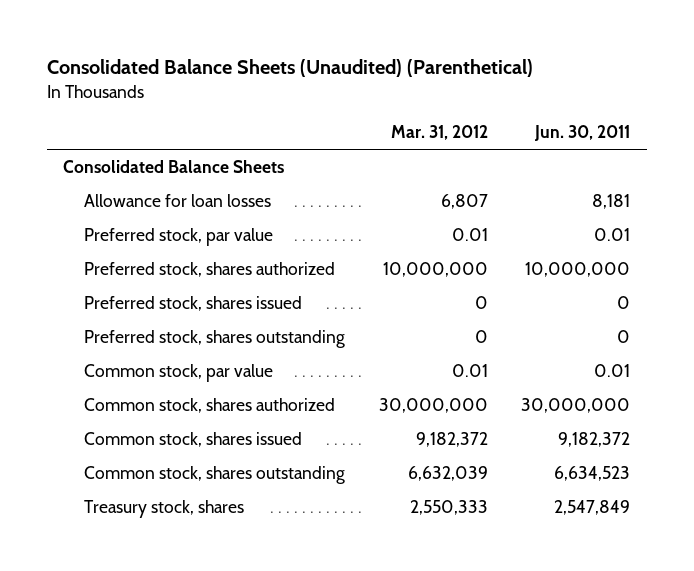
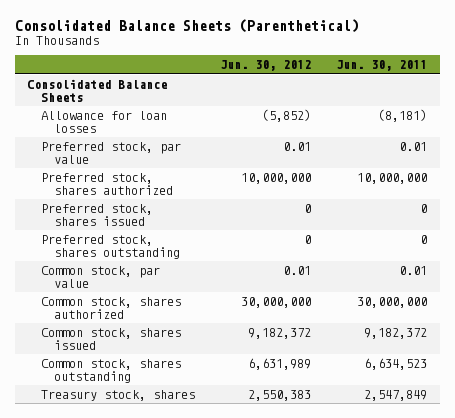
- Consolidated Balance Sheets (Unaudited) (Parenthetical)
+ Consolidated Balance Sheets (Parenthetical)
- | Mar. 31, 2012 | Jun. 30, 2011
+ | Jun. 30, 2012 | Jun. 30, 2011
- Allowance for loan losses | 6,807 | 8,181
+ Allowance for loan losses | (5,852) | (8,181)

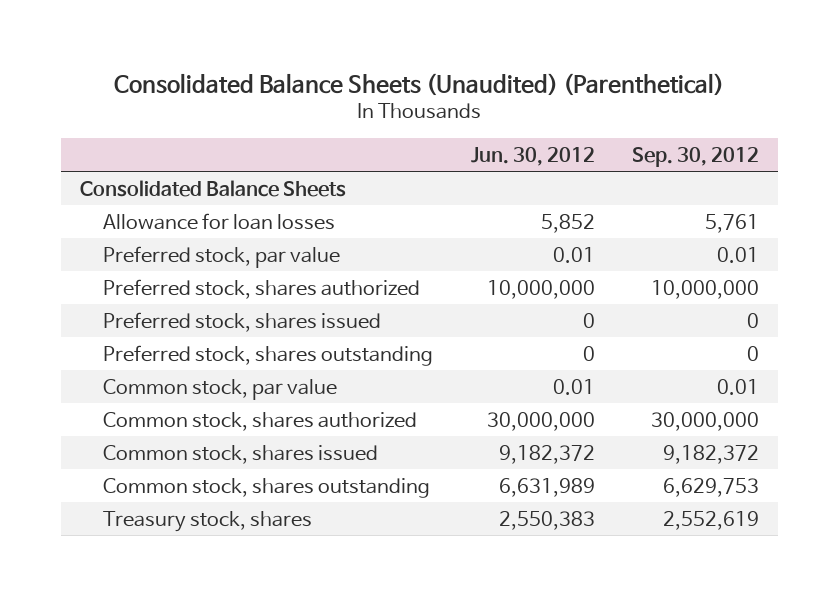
- Consolidated Balance Sheets (Parenthetical)
+ Consolidated Balance Sheets (Unaudited) (Parenthetical)
- | Jun. 30, 2012 | Jun. 30, 2011
+ | Jun. 30, 2012 | Sep. 30, 2012
- Allowance for loan losses | (5,852) | (8,181)
+ Allowance for loan losses | 5,852 | 5,761

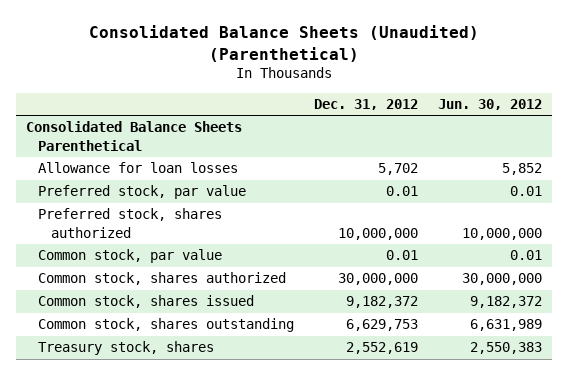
- | Jun. 30, 2012 | Sep. 30, 2012
+ | Dec. 31, 2012 | Jun. 30, 2012
- Consolidated Balance Sheets
+ Consolidated Balance Sheets Parenthetical
- Preferred stock, shares issued | 0 | 0
- Preferred stock, shares outstanding | 0 | 0

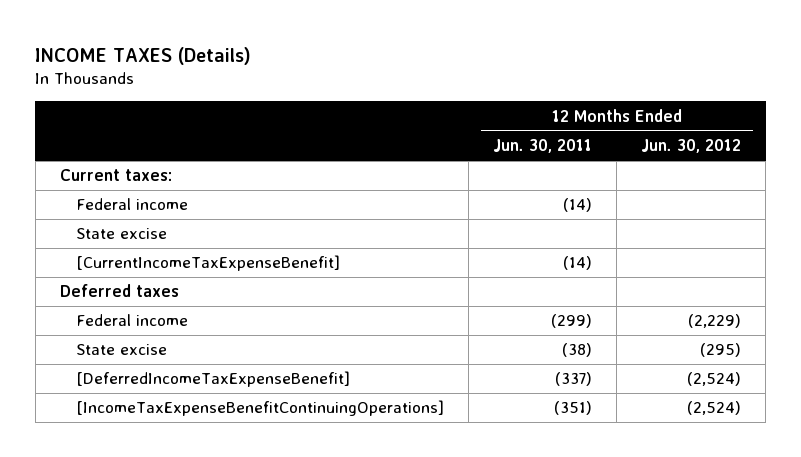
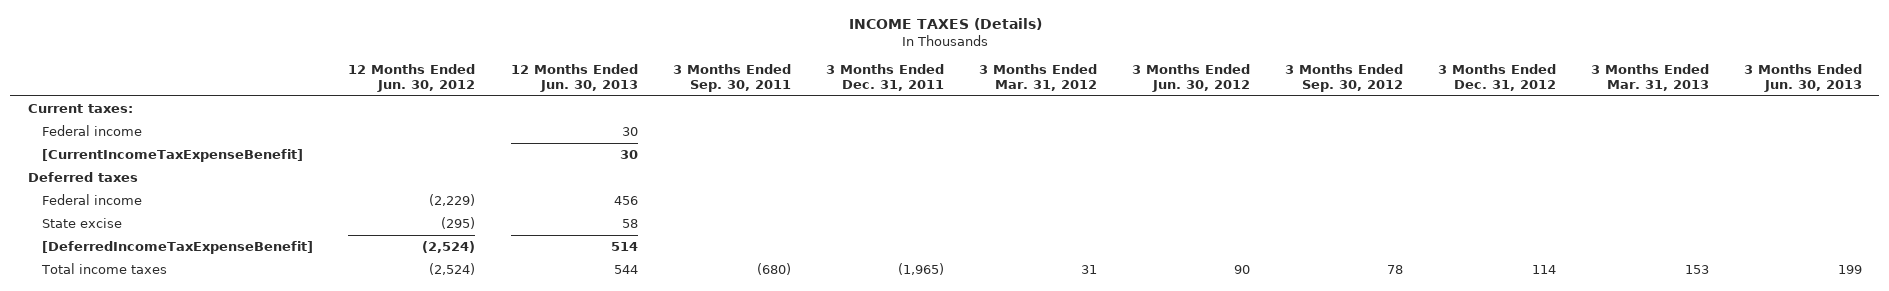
- | 12 Months Ended Jun. 30, 2011 | 12 Months Ended Jun. 30, 2012
+ | 12 Months Ended Jun. 30, 2012 | 12 Months Ended Jun. 30, 2013 | 3 Months Ended Sep. 30, 2011 | 3 Months Ended Dec. 31, 2011 | 3 Months Ended Mar. 31, 2012 | 3 Months Ended Jun. 30, 2012 | 3 Months Ended Sep. 30, 2012 | 3 Months Ended Dec. 31, 2012 | 3 Months Ended Mar. 31, 2013 | 3 Months Ended Jun. 30, 2013
- State excise
- [IncomeTaxExpenseBenefitContinuingOperations] | (351) | (2,524)
+ Total income taxes | (2,524) | 544 | (680) | (1,965) | 31 | 90 | 78 | 114 | 153 | 199

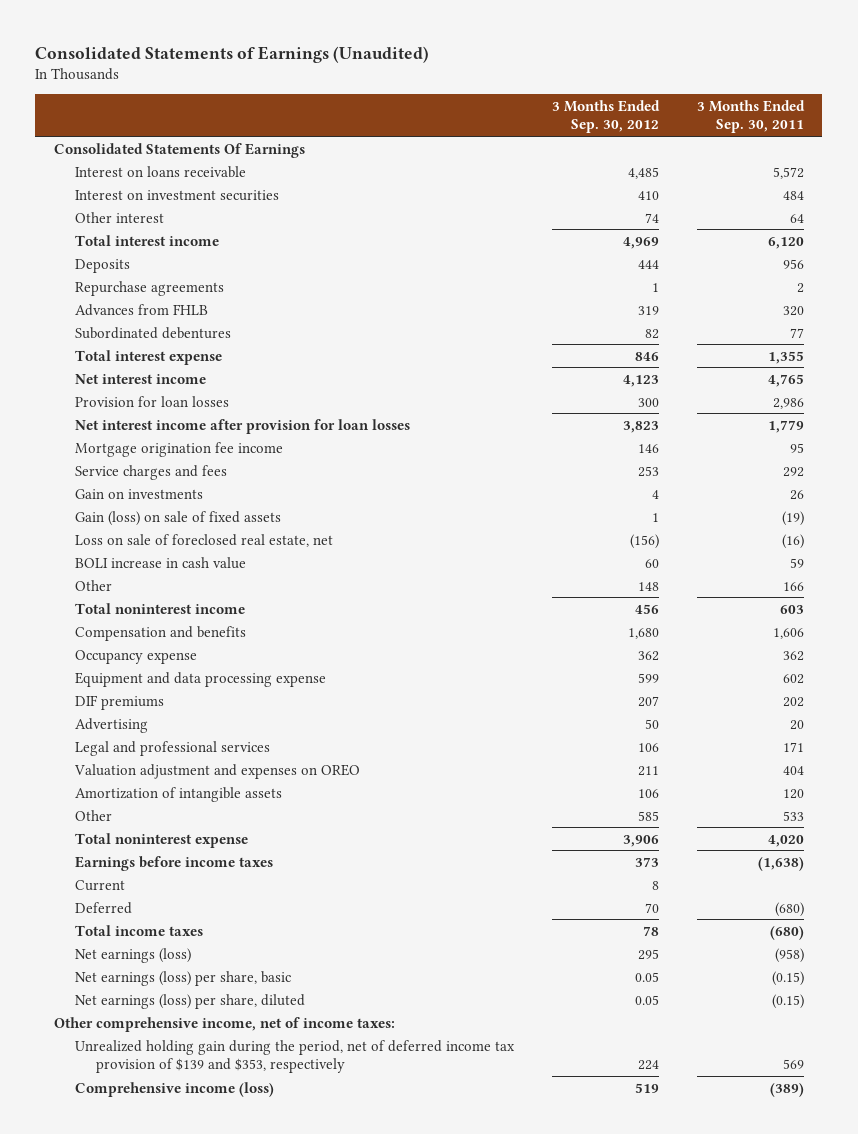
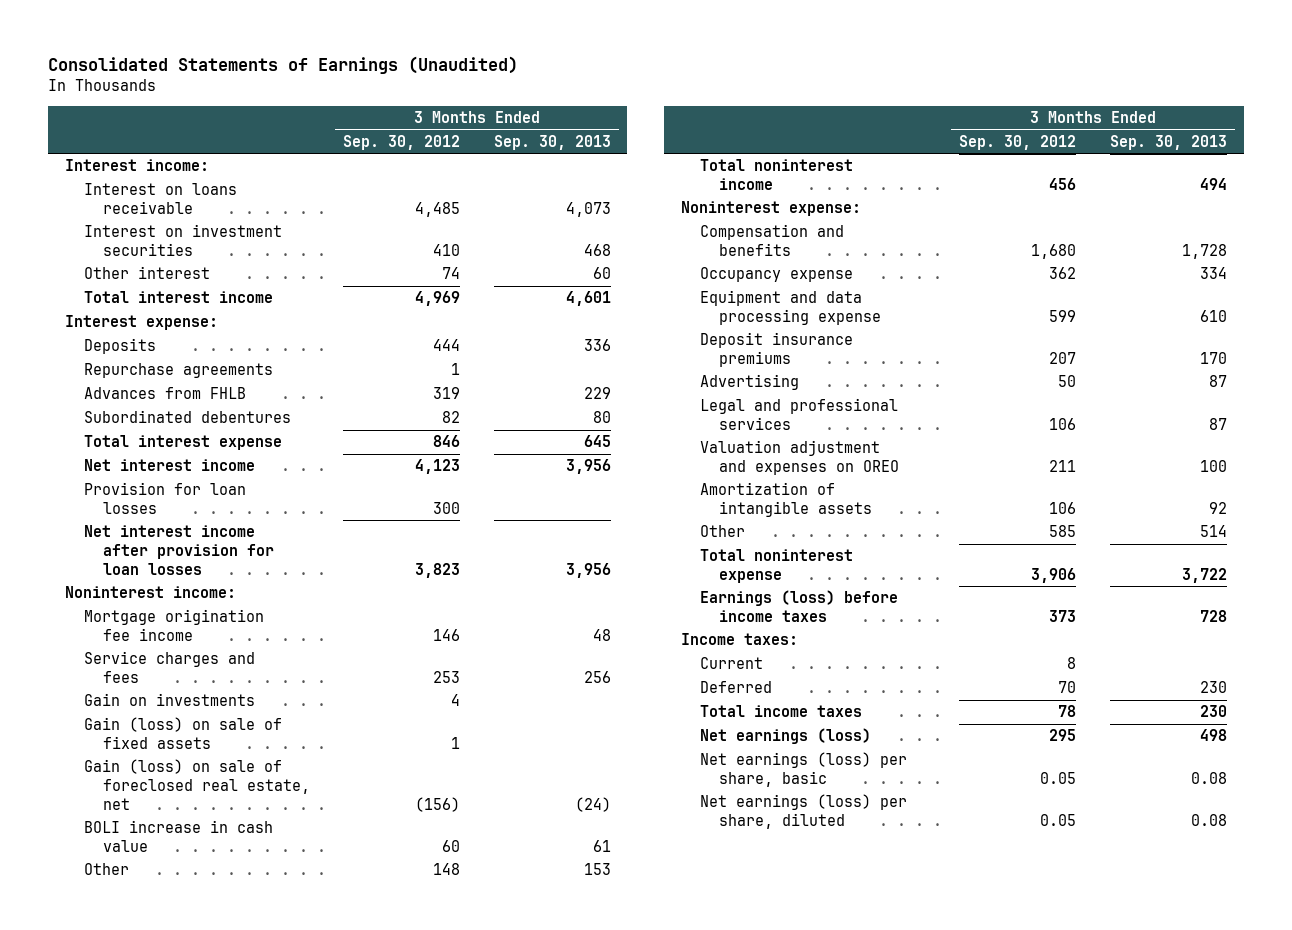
- | 3 Months Ended Sep. 30, 2012 | 3 Months Ended Sep. 30, 2011
+ | 3 Months Ended Sep. 30, 2012 | 3 Months Ended Sep. 30, 2013
- Consolidated Statements Of Earnings
+ Interest income:
+ Interest expense:
+ Noninterest income:
- Loss on sale of foreclosed real estate, net | (156) | (16)
+ Gain (loss) on sale of foreclosed real estate, net | (156) | (24)
+ Noninterest expense:
- DIF premiums | 207 | 202
+ Deposit insurance premiums | 207 | 170
- Earnings before income taxes | 373 | (1,638)
+ Earnings (loss) before income taxes | 373 | 728
+ Income taxes:
- Other comprehensive income, net of income taxes:
- Unrealized holding gain during the period, net of deferred income tax provision of $139 and $353, respectively | 224 | 569
- Comprehensive income (loss) | 519 | (389)

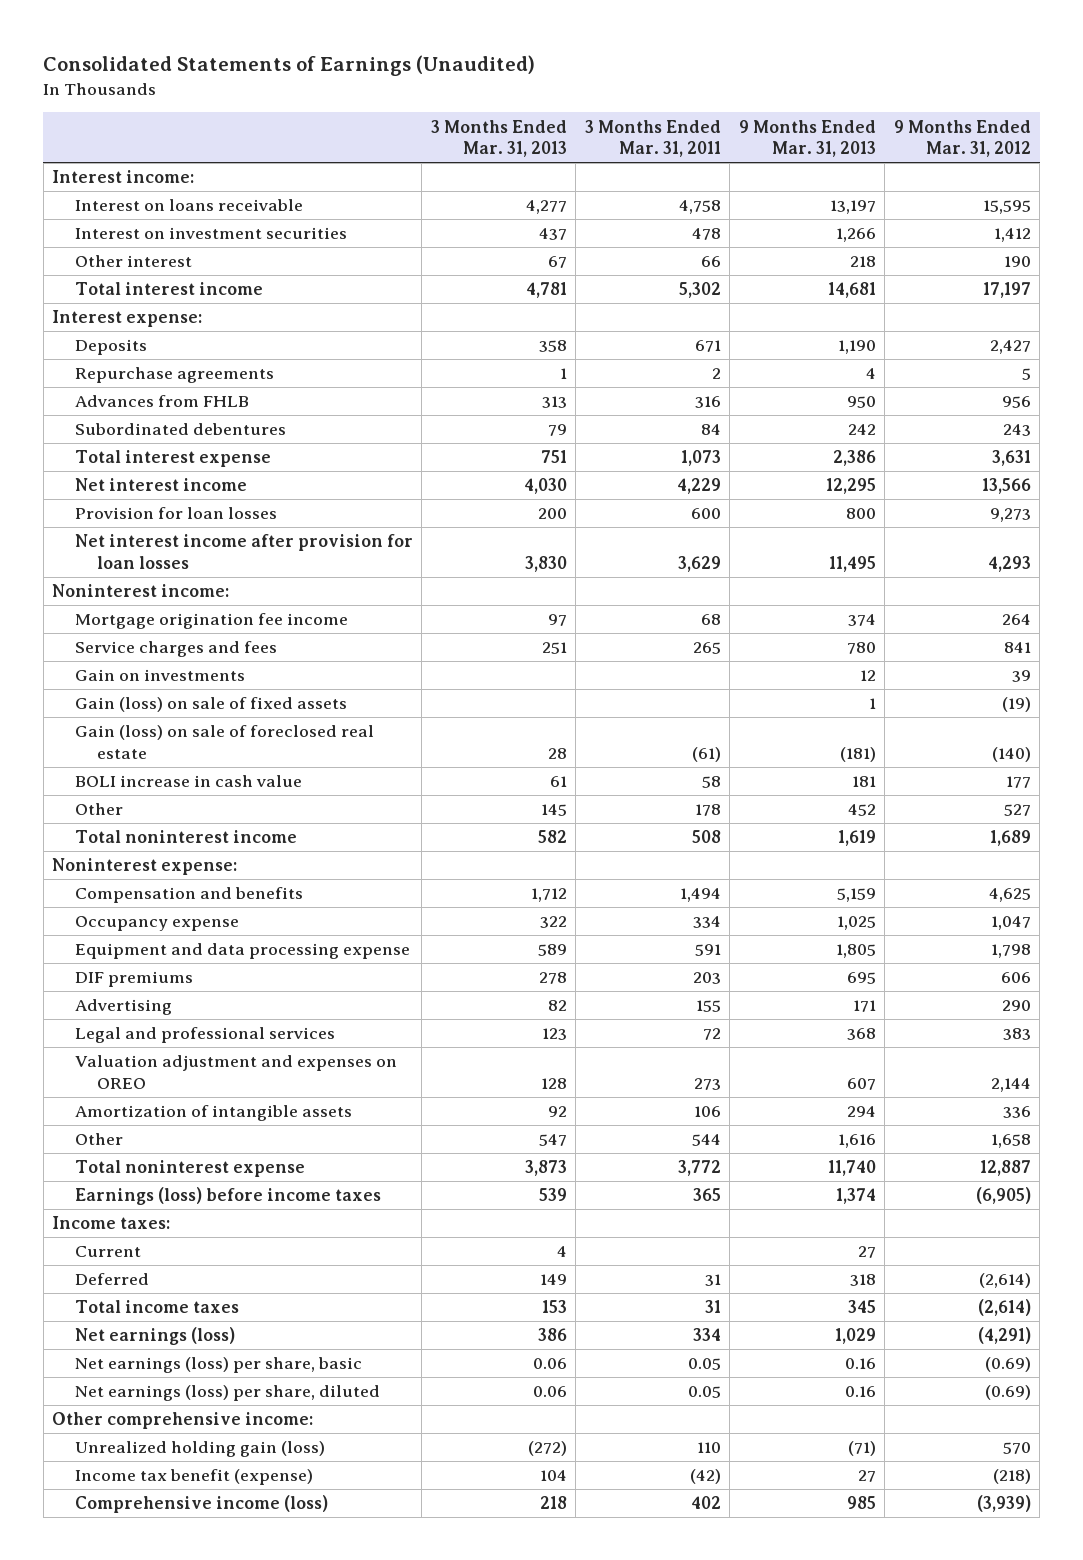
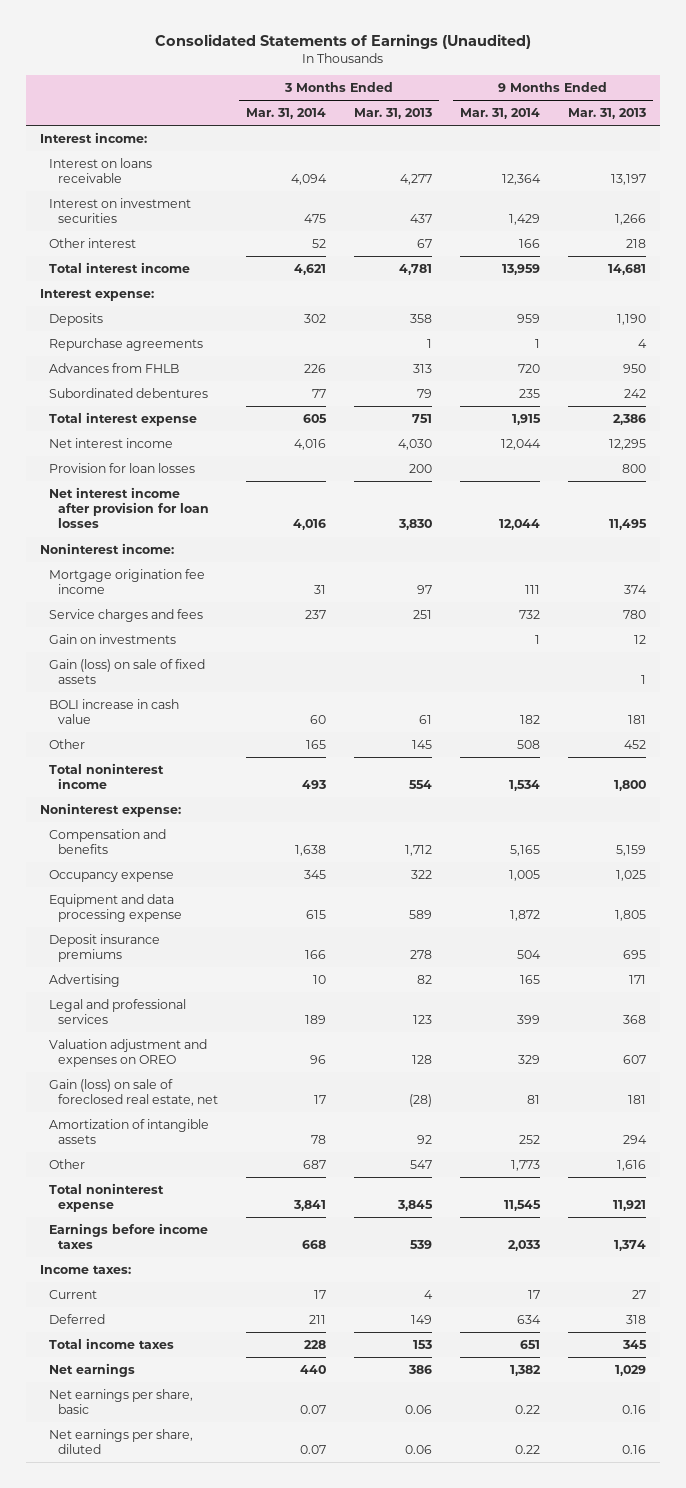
- | 3 Months Ended Mar. 31, 2013 | 3 Months Ended Mar. 31, 2011 | 9 Months Ended Mar. 31, 2013 | 9 Months Ended Mar. 31, 2012
+ | 3 Months Ended Mar. 31, 2014 | 3 Months Ended Mar. 31, 2013 | 9 Months Ended Mar. 31, 2014 | 9 Months Ended Mar. 31, 2013
- Gain (loss) on sale of foreclosed real estate | 28 | (61) | (181) | (140)
- Total noninterest income | 582 | 508 | 1,619 | 1,689
+ Total noninterest income | 493 | 554 | 1,534 | 1,800
- DIF premiums | 278 | 203 | 695 | 606
+ Deposit insurance premiums | 166 | 278 | 504 | 695
+ Gain (loss) on sale of foreclosed real estate, net | 17 | (28) | 81 | 181
- Total noninterest expense | 3,873 | 3,772 | 11,740 | 12,887
- Earnings (loss) before income taxes | 539 | 365 | 1,374 | (6,905)
+ Total noninterest expense | 3,841 | 3,845 | 11,545 | 11,921
+ Earnings before income taxes | 668 | 539 | 2,033 | 1,374
- Net earnings (loss) | 386 | 334 | 1,029 | (4,291)
- Net earnings (loss) per share, basic | 0.06 | 0.05 | 0.16 | (0.69)
- Net earnings (loss) per share, diluted | 0.06 | 0.05 | 0.16 | (0.69)
- Other comprehensive income:
- Unrealized holding gain (loss) | (272) | 110 | (71) | 570
- Income tax benefit (expense) | 104 | (42) | 27 | (218)
- Comprehensive income (loss) | 218 | 402 | 985 | (3,939)
+ Net earnings | 440 | 386 | 1,382 | 1,029
+ Net earnings per share, basic | 0.07 | 0.06 | 0.22 | 0.16
+ Net earnings per share, diluted | 0.07 | 0.06 | 0.22 | 0.16

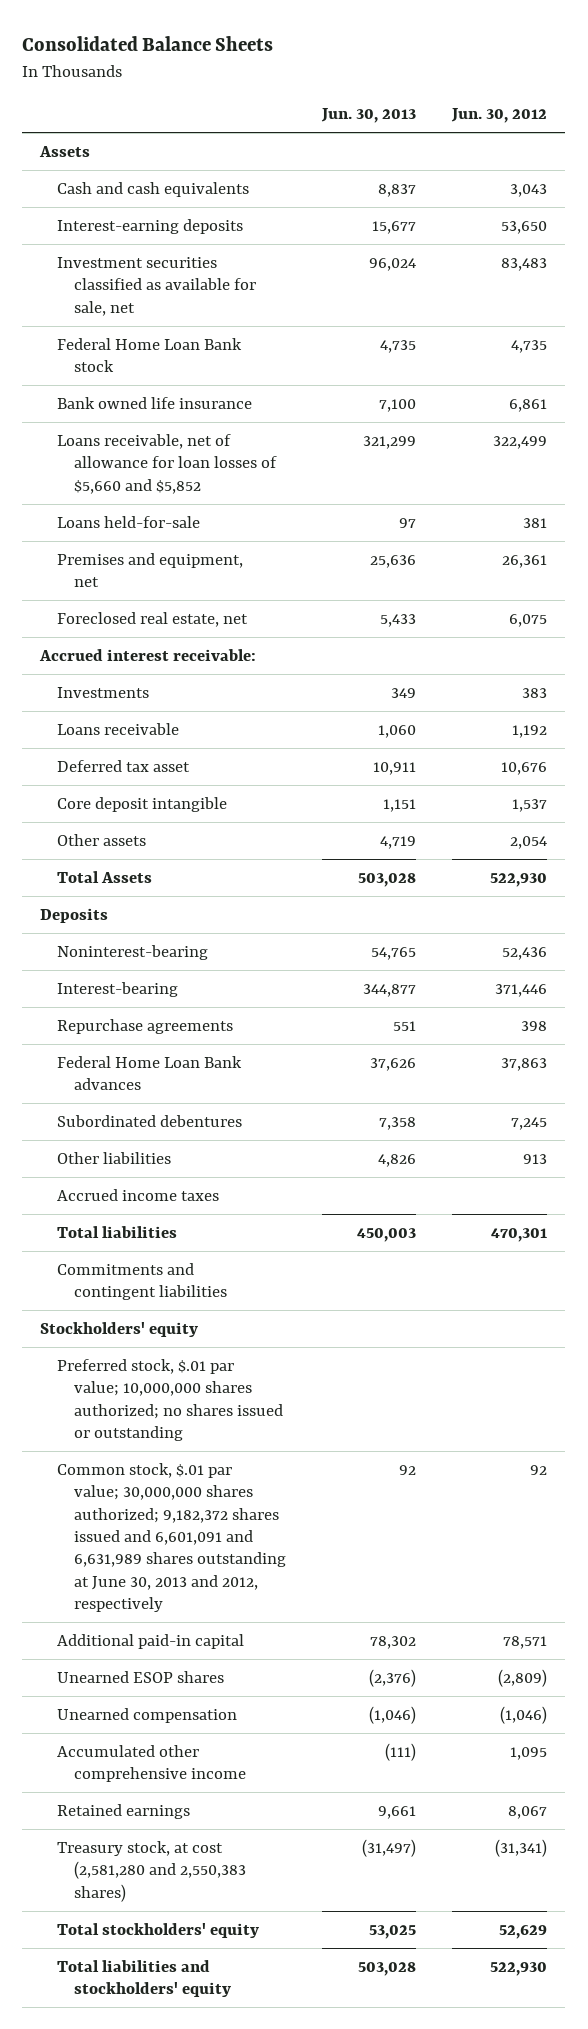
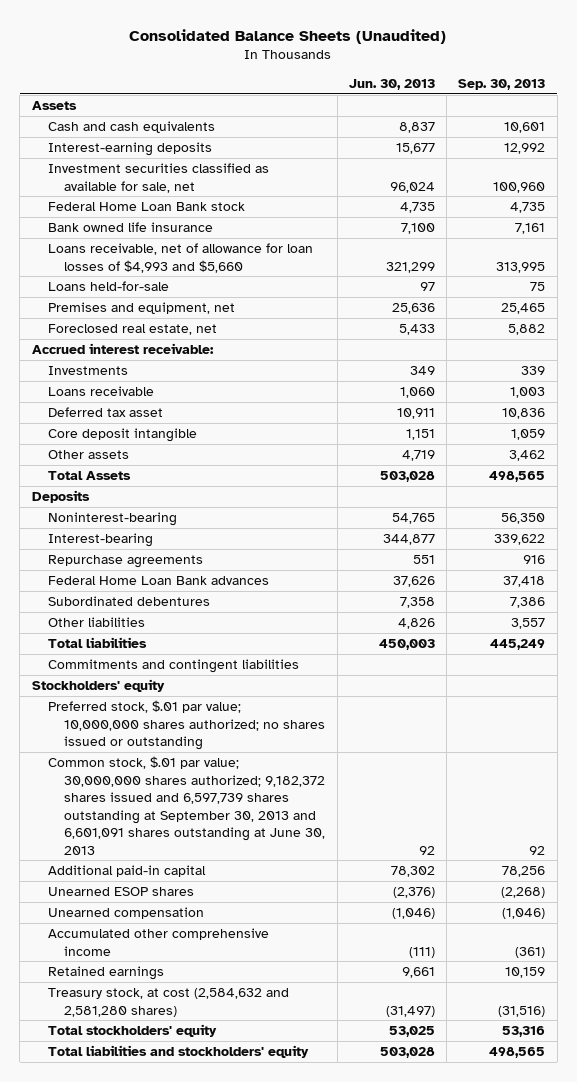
- Consolidated Balance Sheets
+ Consolidated Balance Sheets (Unaudited)
- | Jun. 30, 2013 | Jun. 30, 2012
+ | Jun. 30, 2013 | Sep. 30, 2013
- Loans receivable, net of allowance for loan losses of $5,660 and $5,852 | 321,299 | 322,499
+ Loans receivable, net of allowance for loan losses of $4,993 and $5,660 | 321,299 | 313,995
- Accrued income taxes
- Common stock, $.01 par value; 30,000,000 shares authorized; 9,182,372 shares issued and 6,601,091 and 6,631,989 shares outstanding at June 30, 2013 and 2012, respectively | 92 | 92
+ Common stock, $.01 par value; 30,000,000 shares authorized; 9,182,372 shares issued and 6,597,739 shares outstanding at September 30, 2013 and 6,601,091 shares outstanding at June 30, 2013 | 92 | 92
- Treasury stock, at cost (2,581,280 and 2,550,383 shares) | (31,497) | (31,341)
+ Treasury stock, at cost (2,584,632 and 2,581,280 shares) | (31,497) | (31,516)

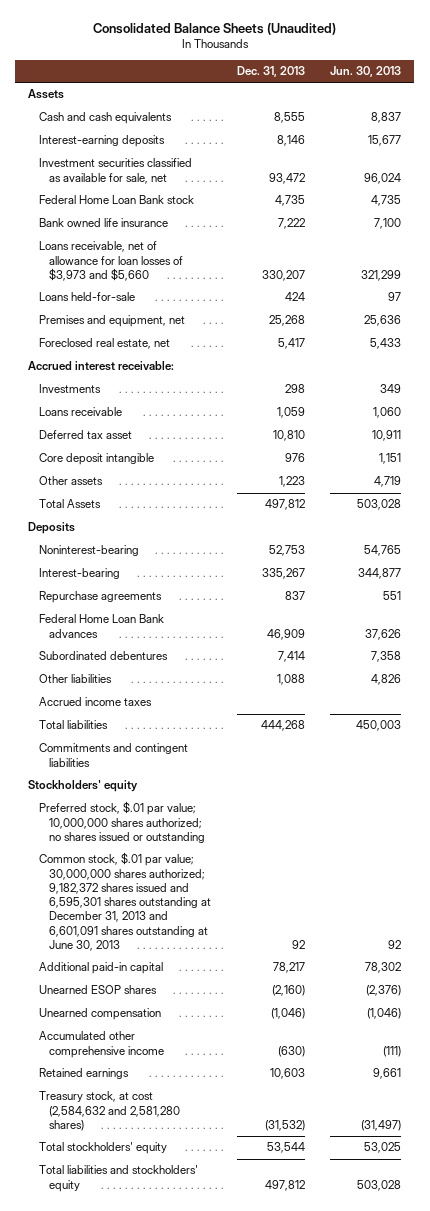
- | Jun. 30, 2013 | Sep. 30, 2013
+ | Dec. 31, 2013 | Jun. 30, 2013
- Loans receivable, net of allowance for loan losses of $4,993 and $5,660 | 321,299 | 313,995
+ Loans receivable, net of allowance for loan losses of $3,973 and $5,660 | 330,207 | 321,299
+ Accrued income taxes
- Common stock, $.01 par value; 30,000,000 shares authorized; 9,182,372 shares issued and 6,597,739 shares outstanding at September 30, 2013 and 6,601,091 shares outstanding at June 30, 2013 | 92 | 92
+ Common stock, $.01 par value; 30,000,000 shares authorized; 9,182,372 shares issued and 6,595,301 shares outstanding at December 31, 2013 and 6,601,091 shares outstanding at June 30, 2013 | 92 | 92

